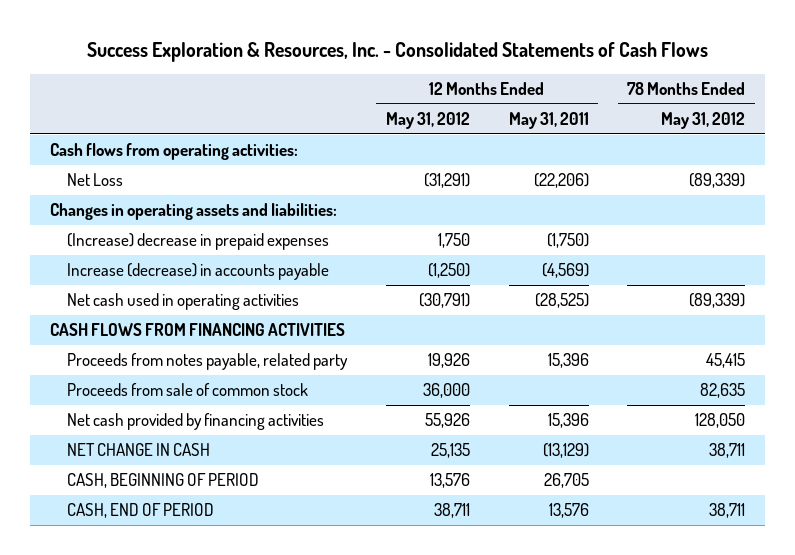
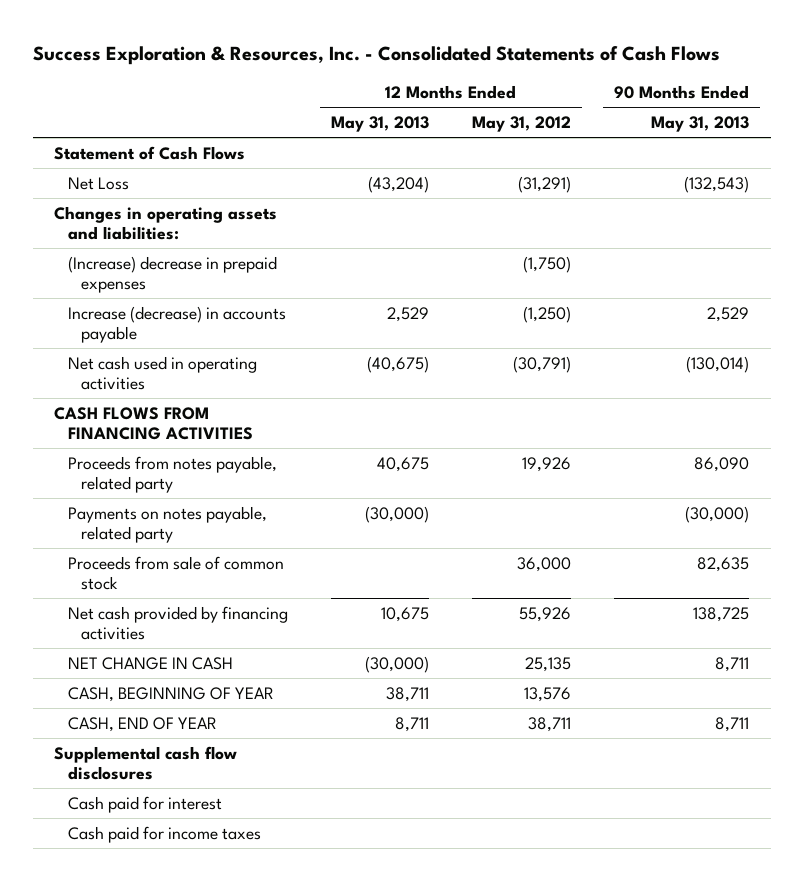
- | 12 Months Ended May 31, 2012 | 12 Months Ended May 31, 2011 | 78 Months Ended May 31, 2012
+ | 12 Months Ended May 31, 2013 | 12 Months Ended May 31, 2012 | 90 Months Ended May 31, 2013
- Cash flows from operating activities:
+ Statement of Cash Flows
- (Increase) decrease in prepaid expenses | 1,750 | (1,750) |
+ (Increase) decrease in prepaid expenses | | (1,750) |
+ Payments on notes payable, related party | (30,000) | | (30,000)
- CASH, BEGINNING OF PERIOD | 13,576 | 26,705 |
- CASH, END OF PERIOD | 38,711 | 13,576 | 38,711
+ CASH, BEGINNING OF YEAR | 38,711 | 13,576 |
+ CASH, END OF YEAR | 8,711 | 38,711 | 8,711
+ Supplemental cash flow disclosures
+ Cash paid for interest
+ Cash paid for income taxes

